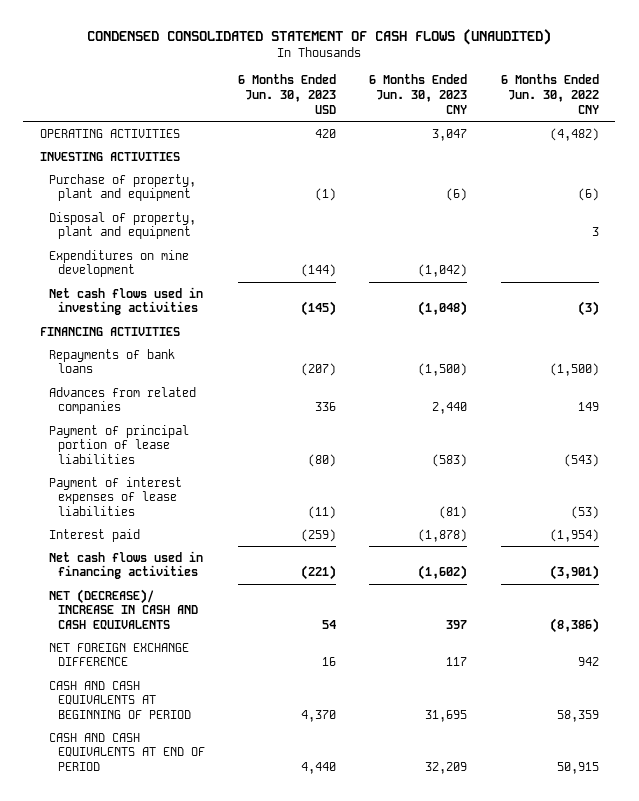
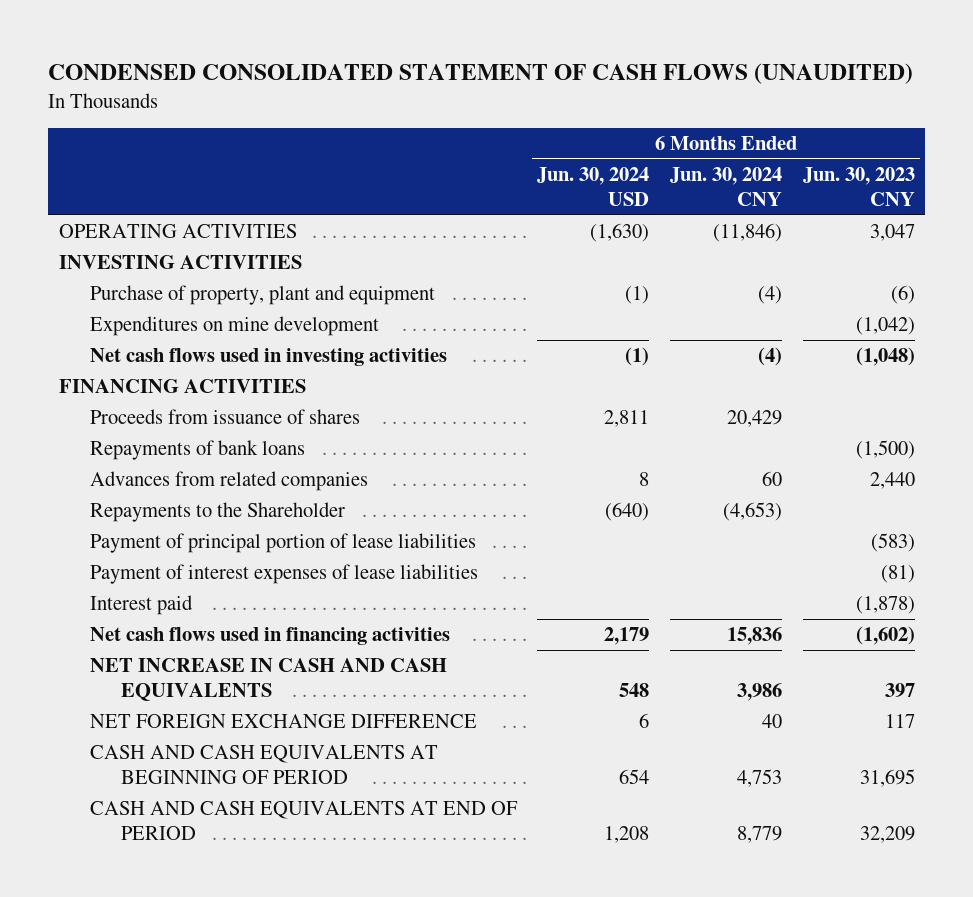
- | 6 Months Ended Jun. 30, 2023 USD | 6 Months Ended Jun. 30, 2023 CNY | 6 Months Ended Jun. 30, 2022 CNY
+ | 6 Months Ended Jun. 30, 2024 USD | 6 Months Ended Jun. 30, 2024 CNY | 6 Months Ended Jun. 30, 2023 CNY
- Disposal of property, plant and equipment | | | 3
+ Proceeds from issuance of shares | 2,811 | 20,429 |
+ Repayments to the Shareholder | (640) | (4,653) |
- NET (DECREASE)/ INCREASE IN CASH AND CASH EQUIVALENTS | 54 | 397 | (8,386)
+ NET INCREASE IN CASH AND CASH EQUIVALENTS | 548 | 3,986 | 397

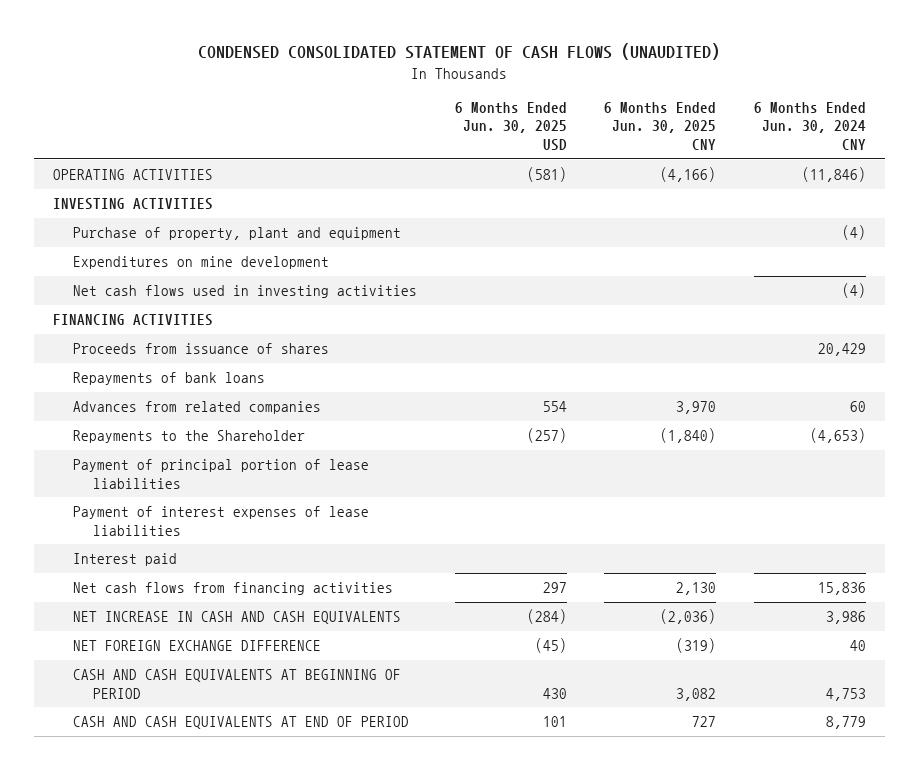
- | 6 Months Ended Jun. 30, 2024 USD | 6 Months Ended Jun. 30, 2024 CNY | 6 Months Ended Jun. 30, 2023 CNY
+ | 6 Months Ended Jun. 30, 2025 USD | 6 Months Ended Jun. 30, 2025 CNY | 6 Months Ended Jun. 30, 2024 CNY
- Net cash flows used in financing activities | 2,179 | 15,836 | (1,602)
+ Net cash flows from financing activities | 297 | 2,130 | 15,836

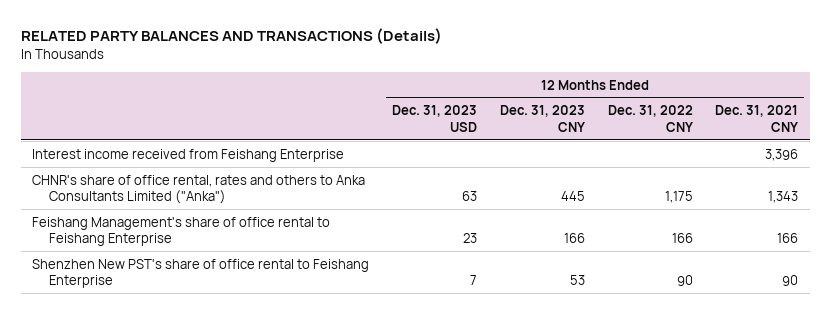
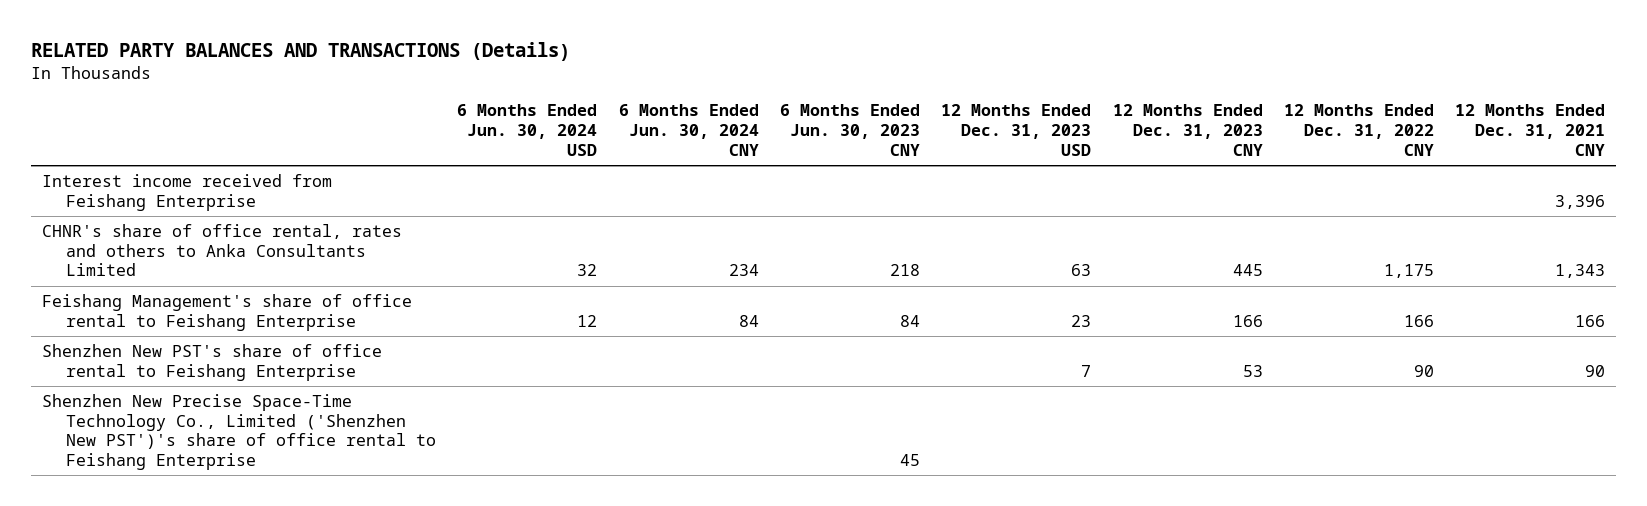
- | 12 Months Ended Dec. 31, 2023 USD | 12 Months Ended Dec. 31, 2023 CNY | 12 Months Ended Dec. 31, 2022 CNY | 12 Months Ended Dec. 31, 2021 CNY
+ | 6 Months Ended Jun. 30, 2024 USD | 6 Months Ended Jun. 30, 2024 CNY | 6 Months Ended Jun. 30, 2023 CNY | 12 Months Ended Dec. 31, 2023 USD | 12 Months Ended Dec. 31, 2023 CNY | 12 Months Ended Dec. 31, 2022 CNY | 12 Months Ended Dec. 31, 2021 CNY
- CHNR's share of office rental, rates and others to Anka Consultants Limited ("Anka") | 63 | 445 | 1,175 | 1,343
+ CHNR's share of office rental, rates and others to Anka Consultants Limited | 32 | 234 | 218 | 63 | 445 | 1,175 | 1,343
+ Shenzhen New Precise Space-Time Technology Co., Limited ('Shenzhen New PST')'s share of office rental to Feishang Enterprise | | | 45 | | | |

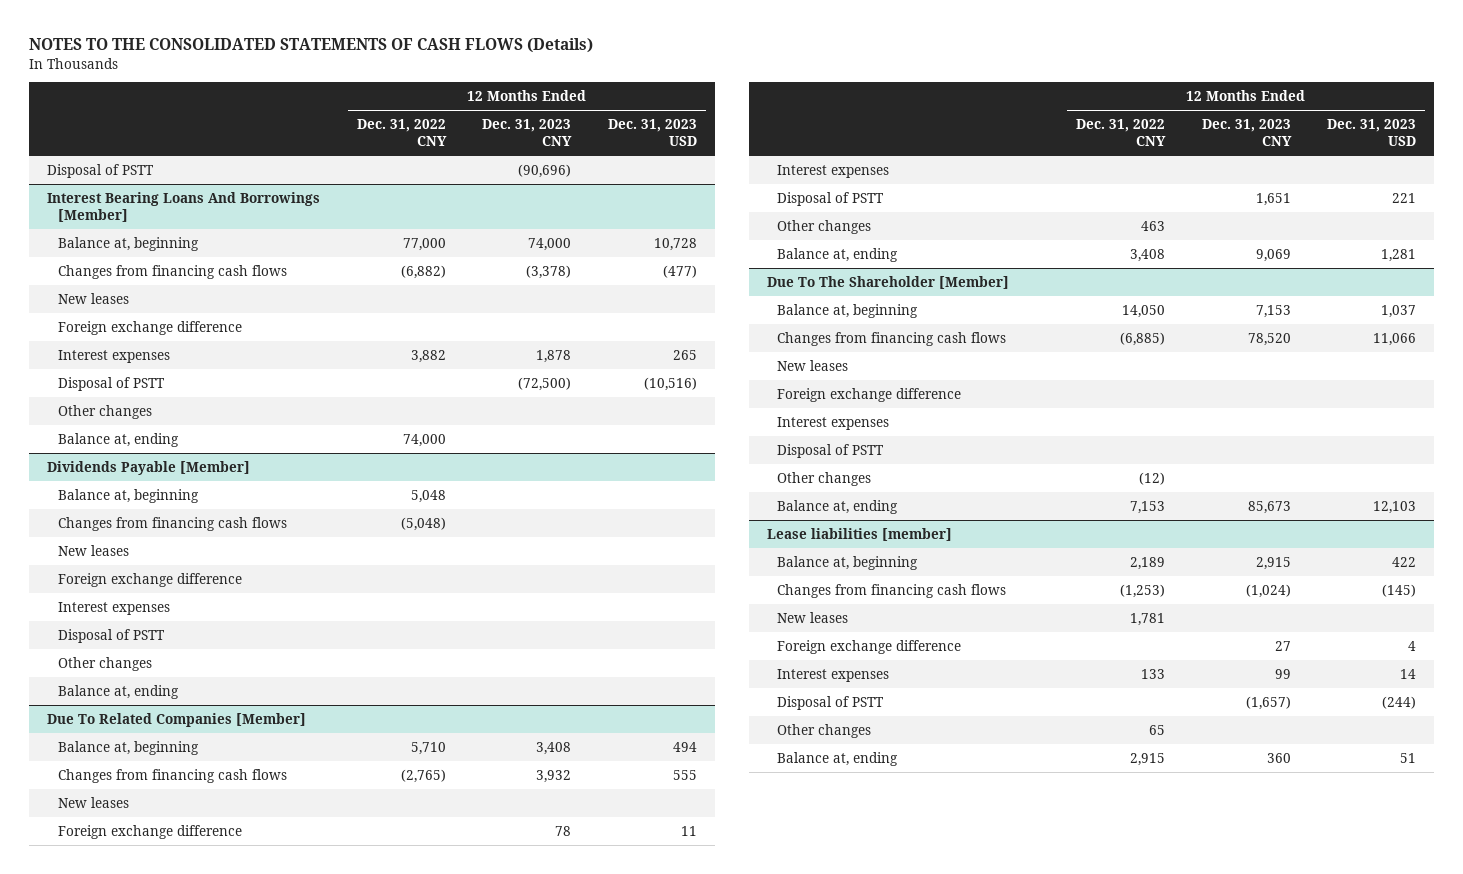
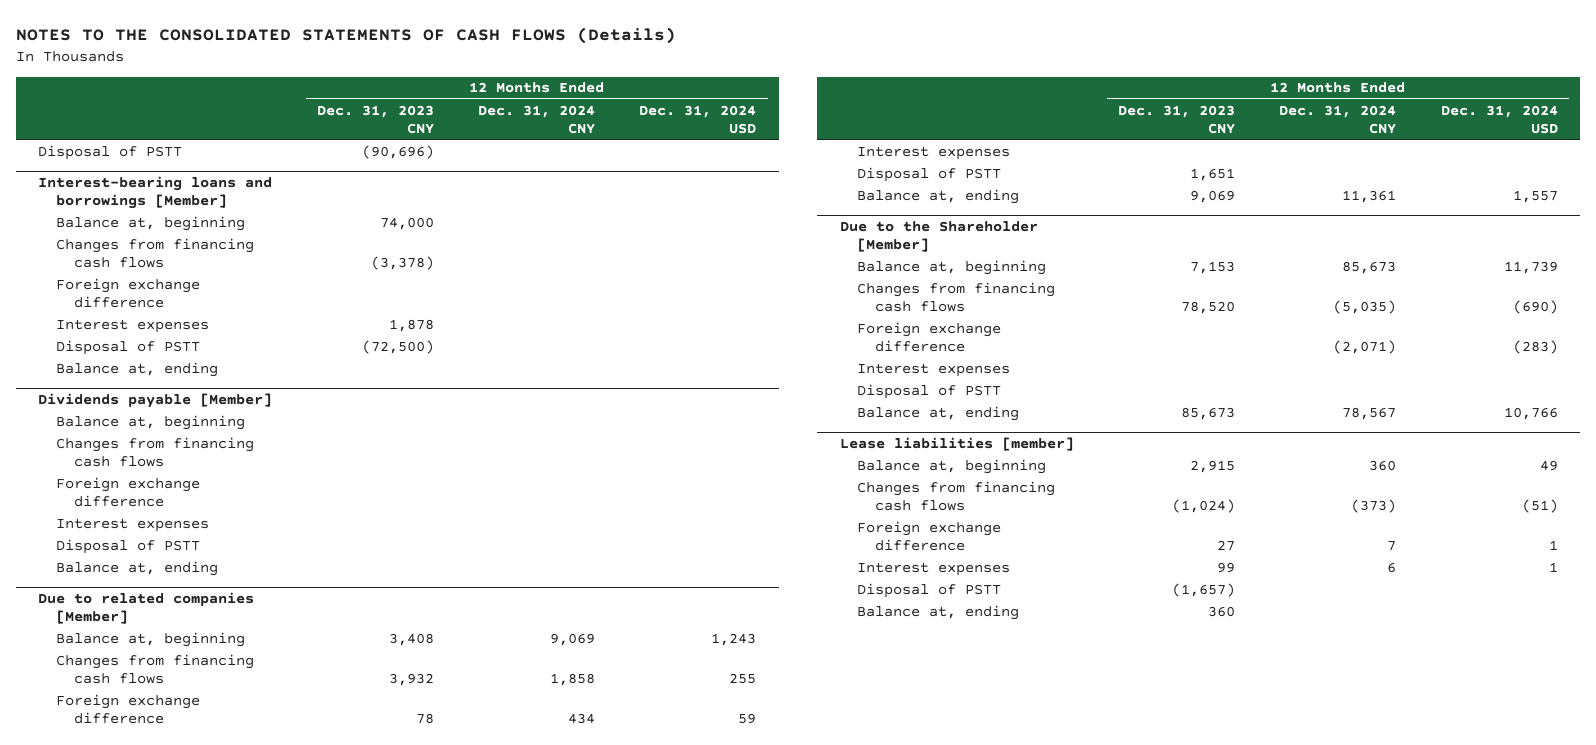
- | 12 Months Ended Dec. 31, 2022 CNY | 12 Months Ended Dec. 31, 2023 CNY | 12 Months Ended Dec. 31, 2023 USD
+ | 12 Months Ended Dec. 31, 2023 CNY | 12 Months Ended Dec. 31, 2024 CNY | 12 Months Ended Dec. 31, 2024 USD
- Interest Bearing Loans And Borrowings [Member]
+ Interest-bearing loans and borrowings [Member]
- New leases
- Other changes
- Dividends Payable [Member]
+ Dividends payable [Member]
- New leases
- Other changes
- Due To Related Companies [Member]
+ Due to related companies [Member]
- New leases
- Other changes | 463 | |
- Due To The Shareholder [Member]
+ Due to the Shareholder [Member]
- New leases
- Other changes | (12) | |
@ Lease liabilities [member]
- New leases | 1,781 | |
- Other changes | 65 | |

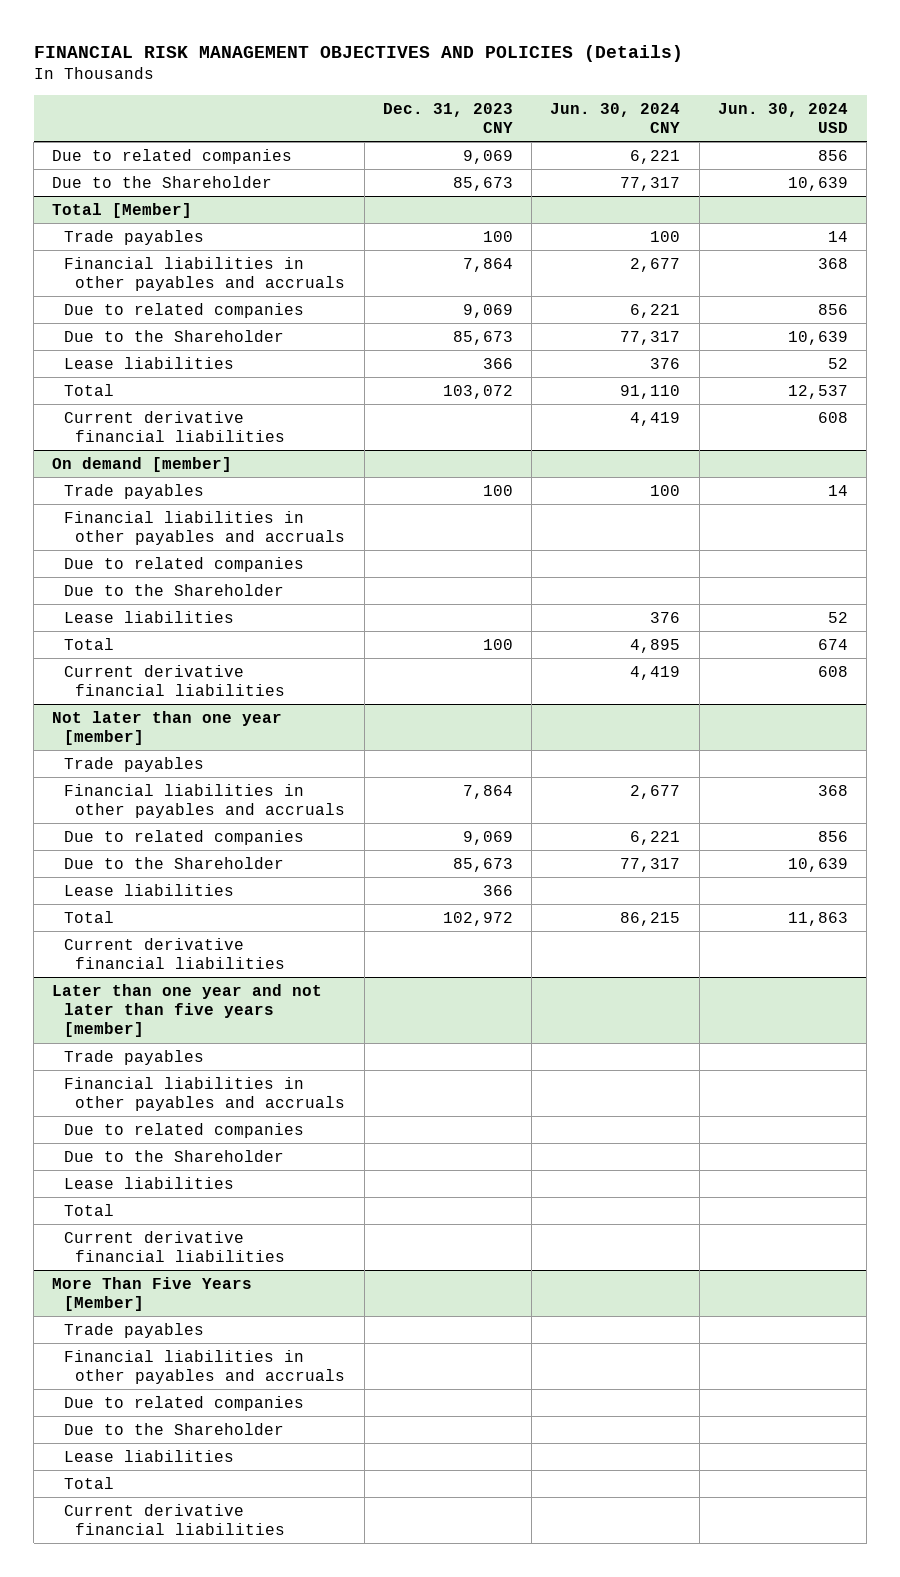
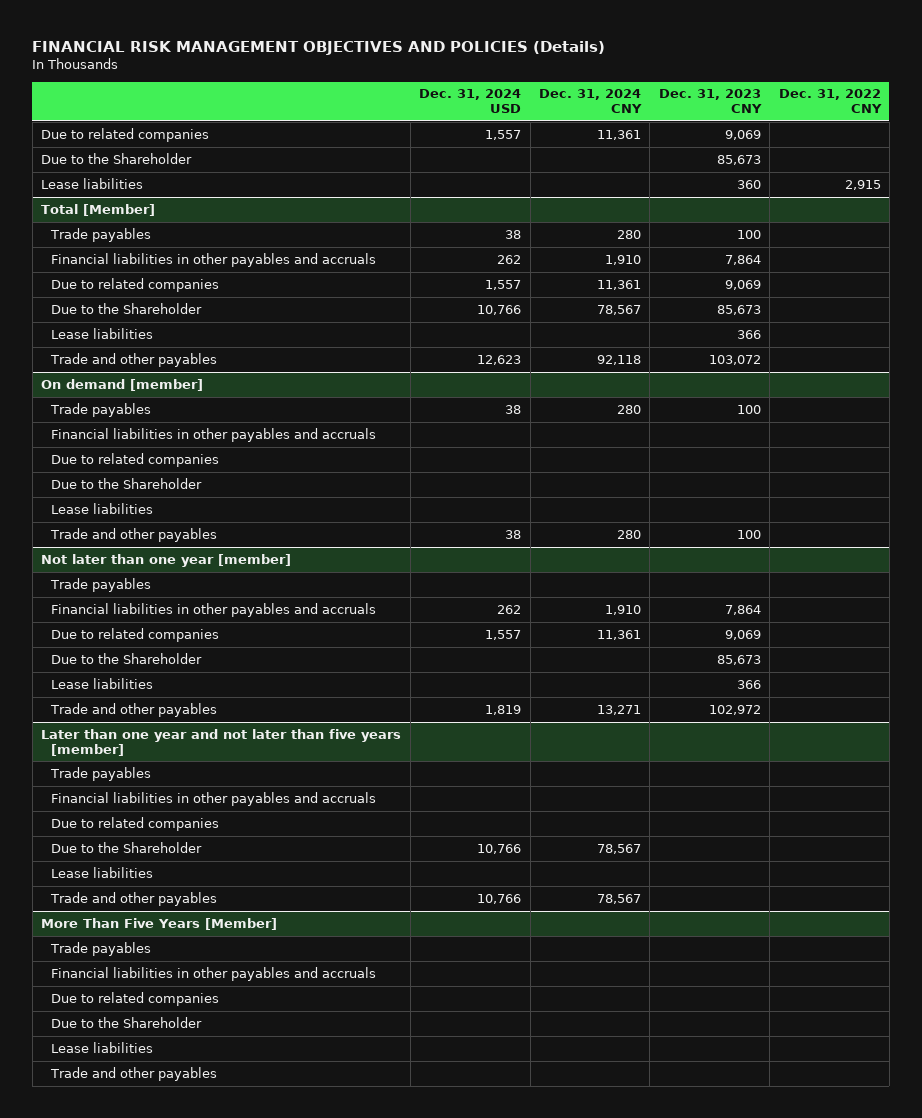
- | Dec. 31, 2023 CNY | Jun. 30, 2024 CNY | Jun. 30, 2024 USD
+ | Dec. 31, 2024 USD | Dec. 31, 2024 CNY | Dec. 31, 2023 CNY | Dec. 31, 2022 CNY
+ Lease liabilities | | | 360 | 2,915
@ Total [Member]
- Total | 103,072 | 91,110 | 12,537
- Current derivative financial liabilities | | 4,419 | 608
+ Trade and other payables | 12,623 | 92,118 | 103,072 |
@ On demand [member]
- Total | 100 | 4,895 | 674
- Current derivative financial liabilities | | 4,419 | 608
+ Trade and other payables | 38 | 280 | 100 |
@ Not later than one year [member]
- Total | 102,972 | 86,215 | 11,863
- Current derivative financial liabilities
+ Trade and other payables | 1,819 | 13,271 | 102,972 |
@ Later than one year and not later than five years [member]
- Total
- Current derivative financial liabilities
+ Trade and other payables | 10,766 | 78,567 | |
@ More Than Five Years [Member]
- Total
- Current derivative financial liabilities
+ Trade and other payables

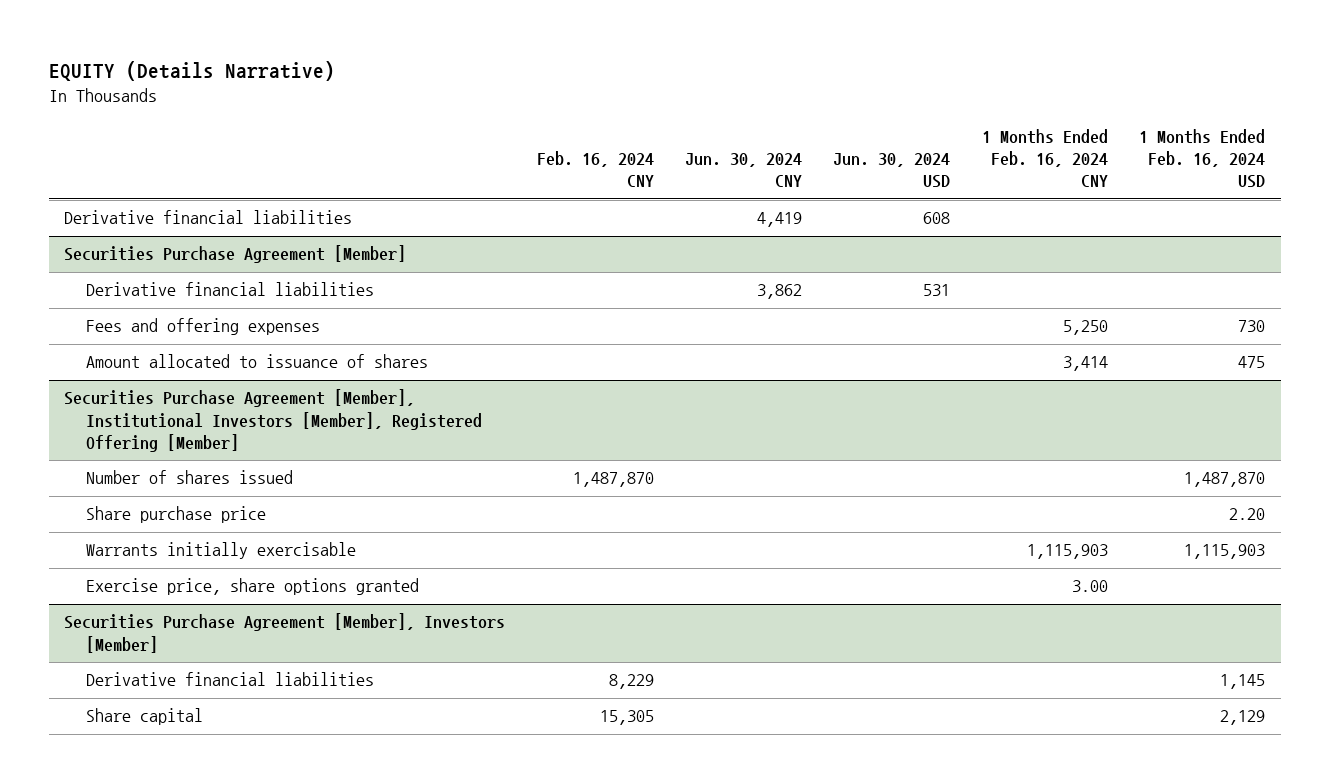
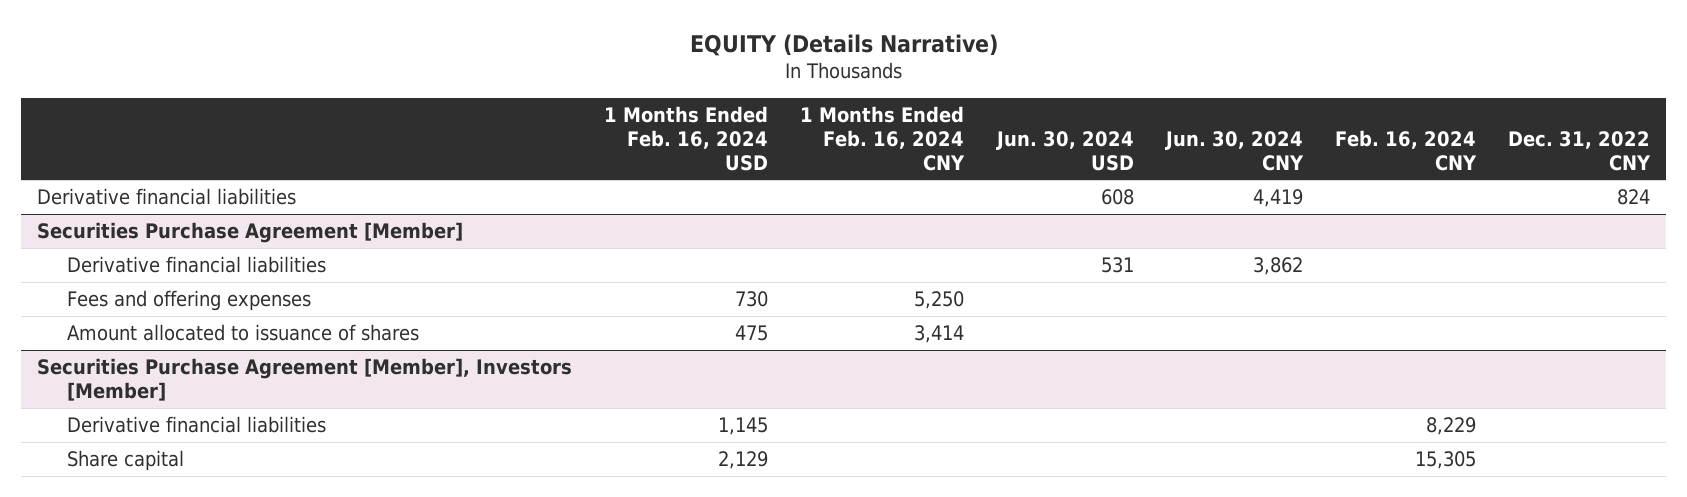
- | Feb. 16, 2024 CNY | Jun. 30, 2024 CNY | Jun. 30, 2024 USD | 1 Months Ended Feb. 16, 2024 CNY | 1 Months Ended Feb. 16, 2024 USD
+ | 1 Months Ended Feb. 16, 2024 USD | 1 Months Ended Feb. 16, 2024 CNY | Jun. 30, 2024 USD | Jun. 30, 2024 CNY | Feb. 16, 2024 CNY | Dec. 31, 2022 CNY
- Securities Purchase Agreement [Member], Institutional Investors [Member], Registered Offering [Member]
- Number of shares issued | 1,487,870 | | | | 1,487,870
- Share purchase price | | | | | 2.20
- Warrants initially exercisable | | | | 1,115,903 | 1,115,903
- Exercise price, share options granted | | | | 3.00 |

